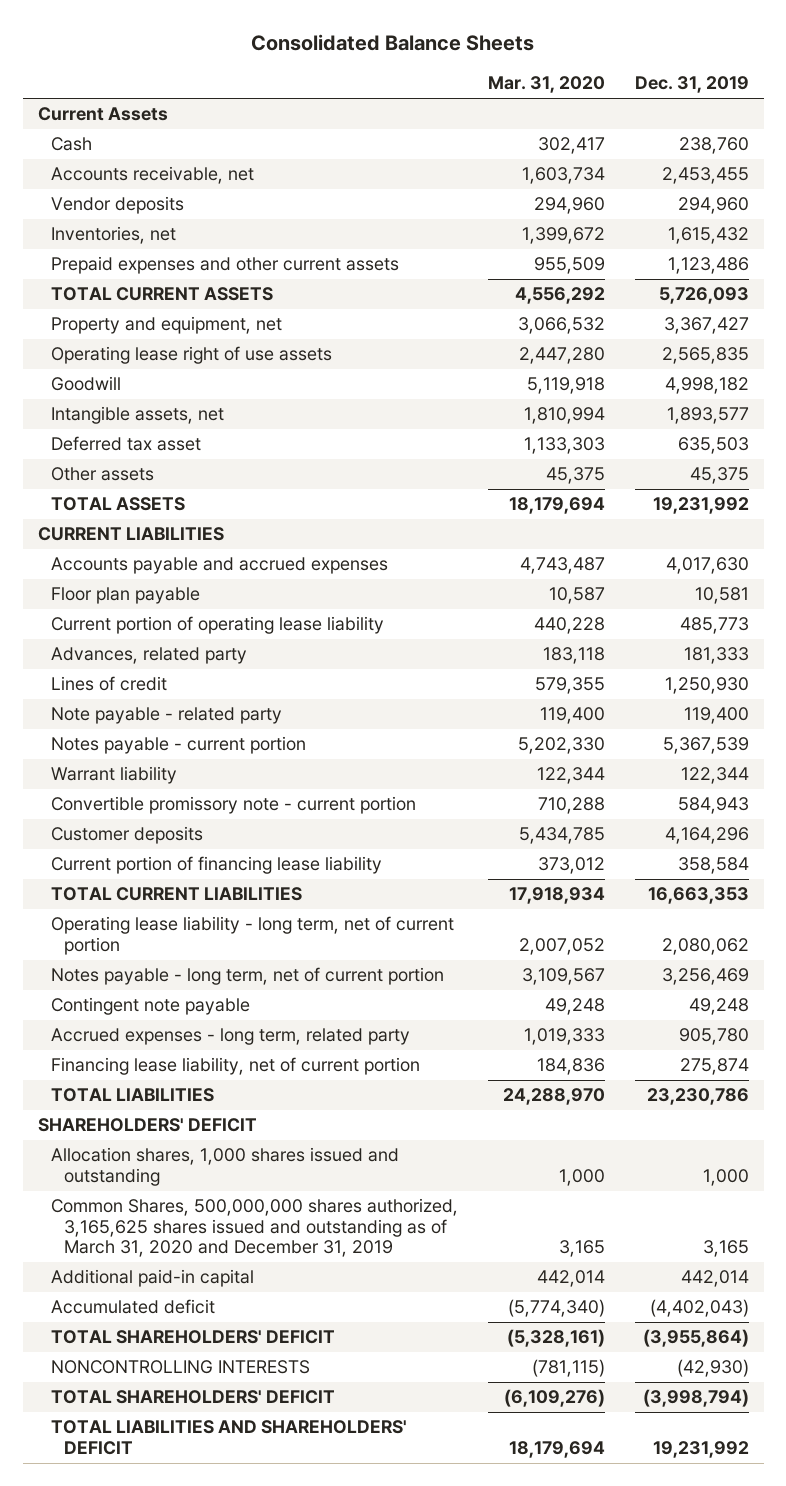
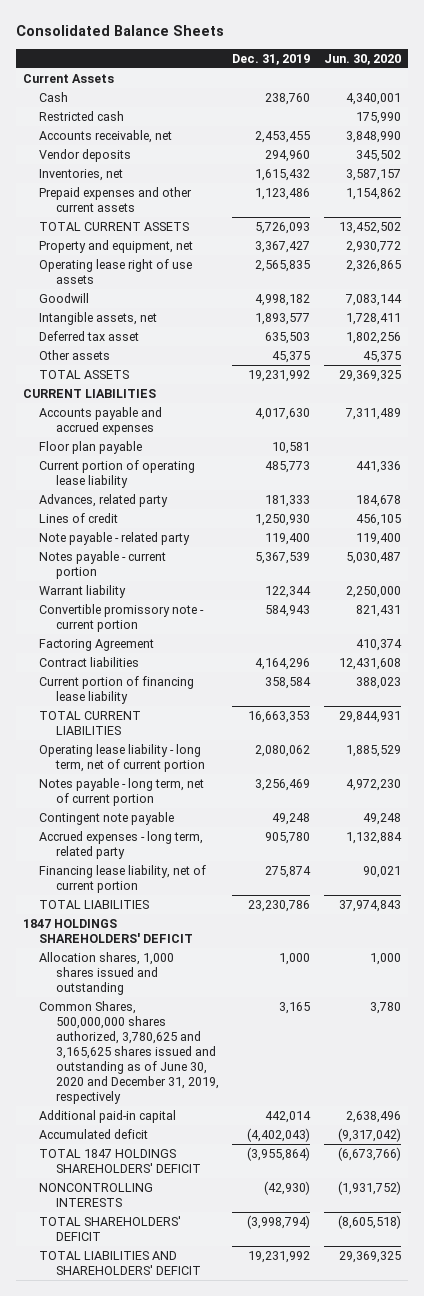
- | Mar. 31, 2020 | Dec. 31, 2019
+ | Dec. 31, 2019 | Jun. 30, 2020
+ Restricted cash | | 175,990
- Customer deposits | 5,434,785 | 4,164,296
+ Factoring Agreement | | 410,374
+ Contract liabilities | 4,164,296 | 12,431,608
- SHAREHOLDERS' DEFICIT
+ 1847 HOLDINGS SHAREHOLDERS' DEFICIT
- Common Shares, 500,000,000 shares authorized, 3,165,625 shares issued and outstanding as of March 31, 2020 and December 31, 2019 | 3,165 | 3,165
+ Common Shares, 500,000,000 shares authorized, 3,780,625 and 3,165,625 shares issued and outstanding as of June 30, 2020 and December 31, 2019, respectively | 3,165 | 3,780
- TOTAL SHAREHOLDERS' DEFICIT | (5,328,161) | (3,955,864)
+ TOTAL 1847 HOLDINGS SHAREHOLDERS' DEFICIT | (3,955,864) | (6,673,766)

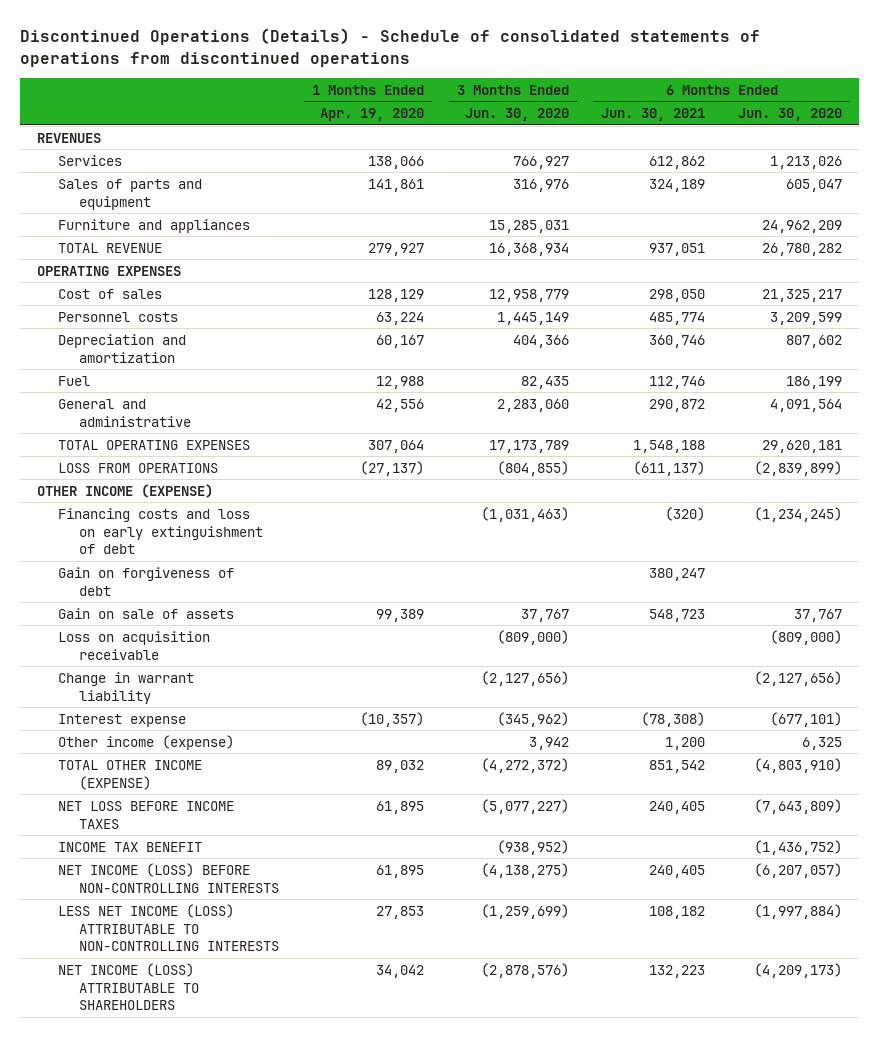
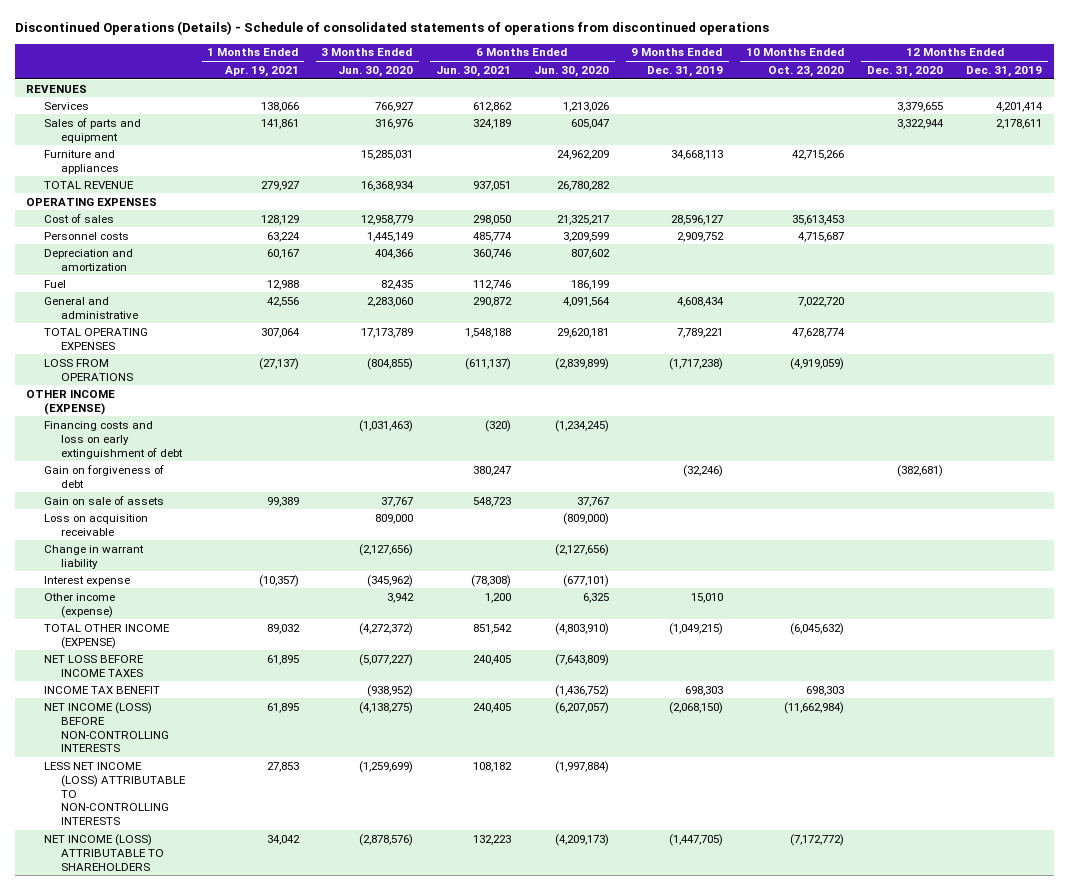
- | 1 Months Ended Apr. 19, 2020 | 3 Months Ended Jun. 30, 2020 | 6 Months Ended Jun. 30, 2021 | 6 Months Ended Jun. 30, 2020
+ | 1 Months Ended Apr. 19, 2021 | 3 Months Ended Jun. 30, 2020 | 6 Months Ended Jun. 30, 2021 | 6 Months Ended Jun. 30, 2020 | 9 Months Ended Dec. 31, 2019 | 10 Months Ended Oct. 23, 2020 | 12 Months Ended Dec. 31, 2020 | 12 Months Ended Dec. 31, 2019
- Loss on acquisition receivable | | (809,000) | | (809,000)
+ Loss on acquisition receivable | | 809,000 | | (809,000) | | | |

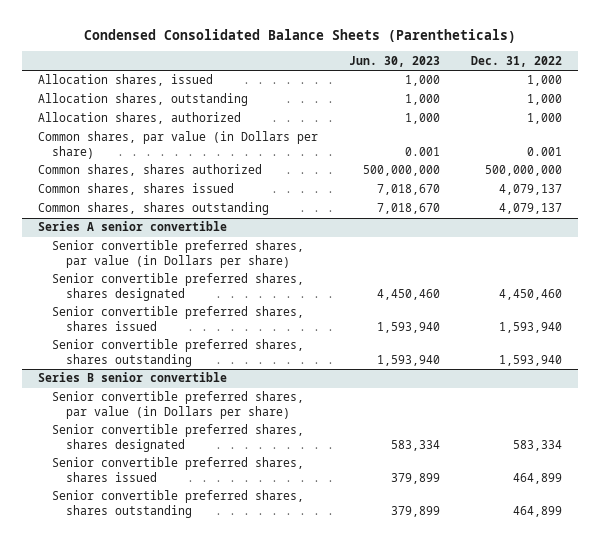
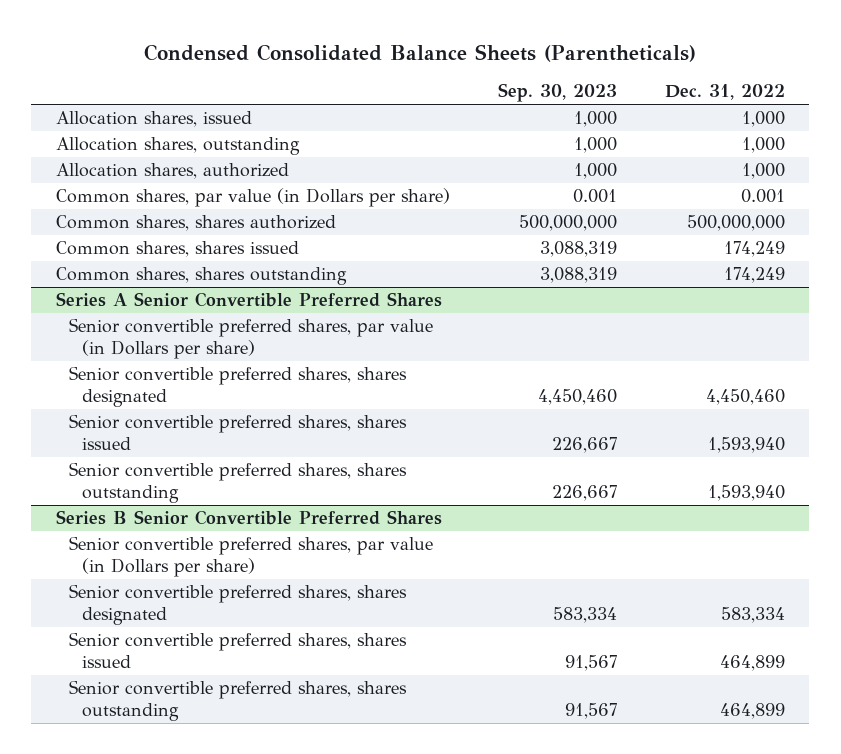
- | Jun. 30, 2023 | Dec. 31, 2022
+ | Sep. 30, 2023 | Dec. 31, 2022
- Common shares, shares issued | 7,018,670 | 4,079,137
- Common shares, shares outstanding | 7,018,670 | 4,079,137
- Series A senior convertible
+ Common shares, shares issued | 3,088,319 | 174,249
+ Common shares, shares outstanding | 3,088,319 | 174,249
+ Series A Senior Convertible Preferred Shares
- Series B senior convertible
+ Series B Senior Convertible Preferred Shares

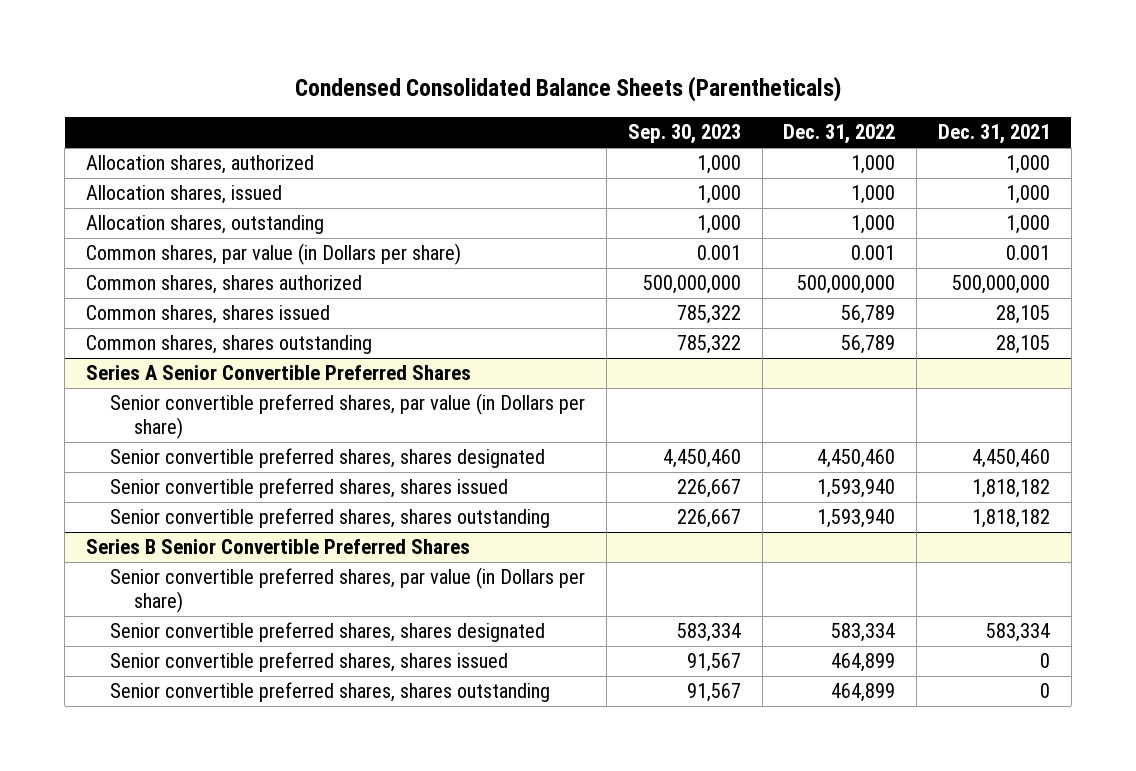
- | Sep. 30, 2023 | Dec. 31, 2022
+ | Sep. 30, 2023 | Dec. 31, 2022 | Dec. 31, 2021
moved up: Allocation shares, authorized | 1,000 | 1,000 | 1,000
- Common shares, shares issued | 3,088,319 | 174,249
- Common shares, shares outstanding | 3,088,319 | 174,249
+ Common shares, shares issued | 785,322 | 56,789 | 28,105
+ Common shares, shares outstanding | 785,322 | 56,789 | 28,105

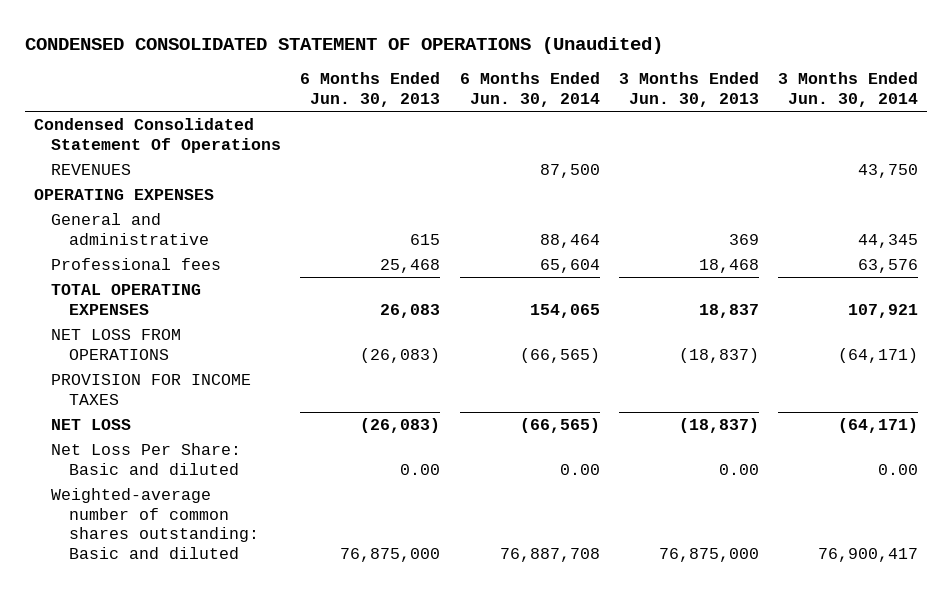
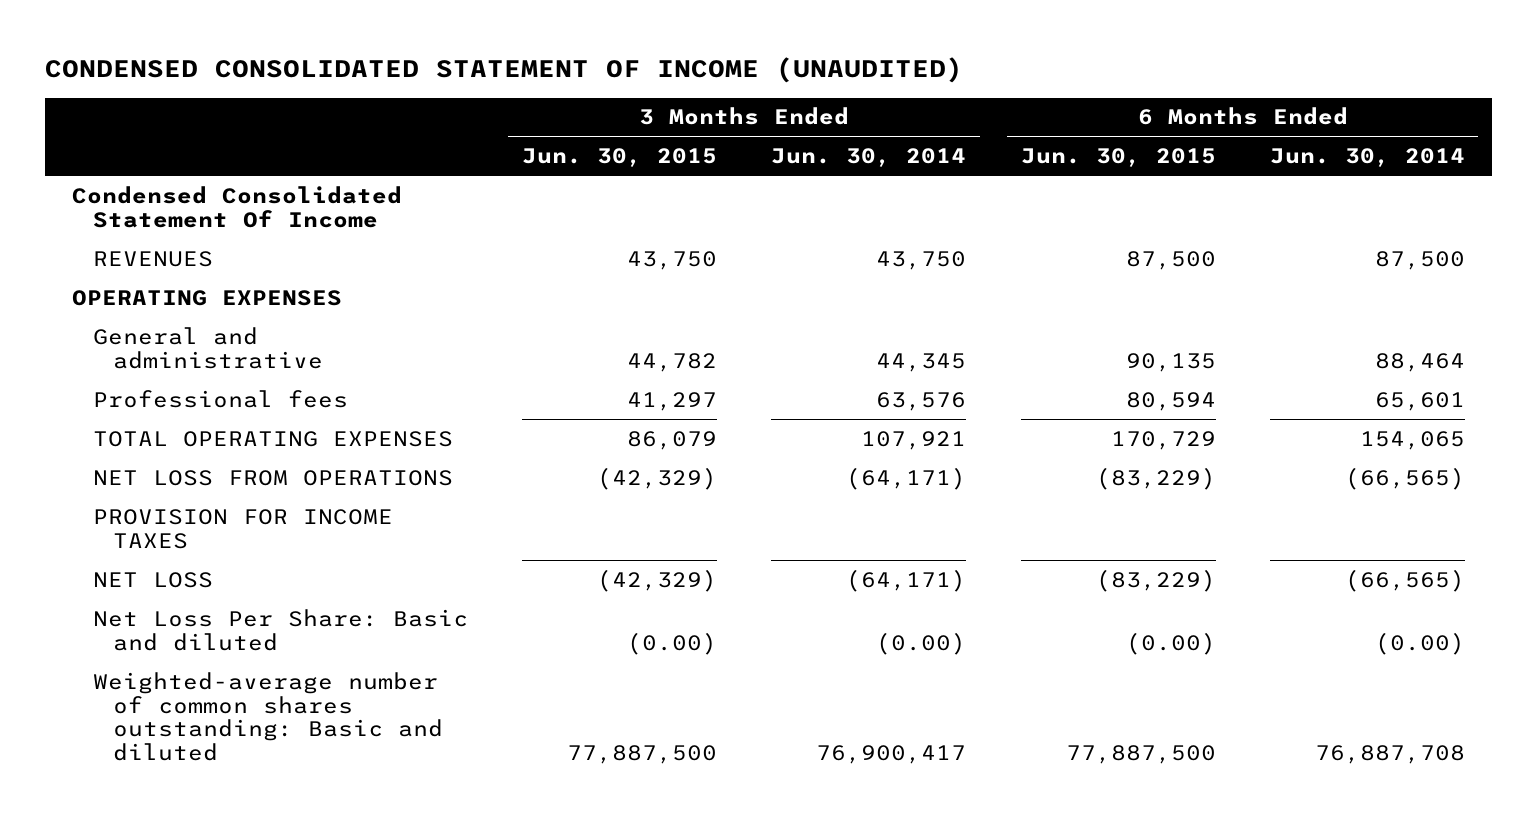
- CONDENSED CONSOLIDATED STATEMENT OF OPERATIONS (Unaudited)
+ CONDENSED CONSOLIDATED STATEMENT OF INCOME (UNAUDITED)
- | 6 Months Ended Jun. 30, 2013 | 6 Months Ended Jun. 30, 2014 | 3 Months Ended Jun. 30, 2013 | 3 Months Ended Jun. 30, 2014
+ | 3 Months Ended Jun. 30, 2015 | 3 Months Ended Jun. 30, 2014 | 6 Months Ended Jun. 30, 2015 | 6 Months Ended Jun. 30, 2014
- Condensed Consolidated Statement Of Operations
+ Condensed Consolidated Statement Of Income
- Professional fees | 25,468 | 65,604 | 18,468 | 63,576
+ Professional fees | 41,297 | 63,576 | 80,594 | 65,601
- Net Loss Per Share: Basic and diluted | 0.00 | 0.00 | 0.00 | 0.00
+ Net Loss Per Share: Basic and diluted | (0.00) | (0.00) | (0.00) | (0.00)

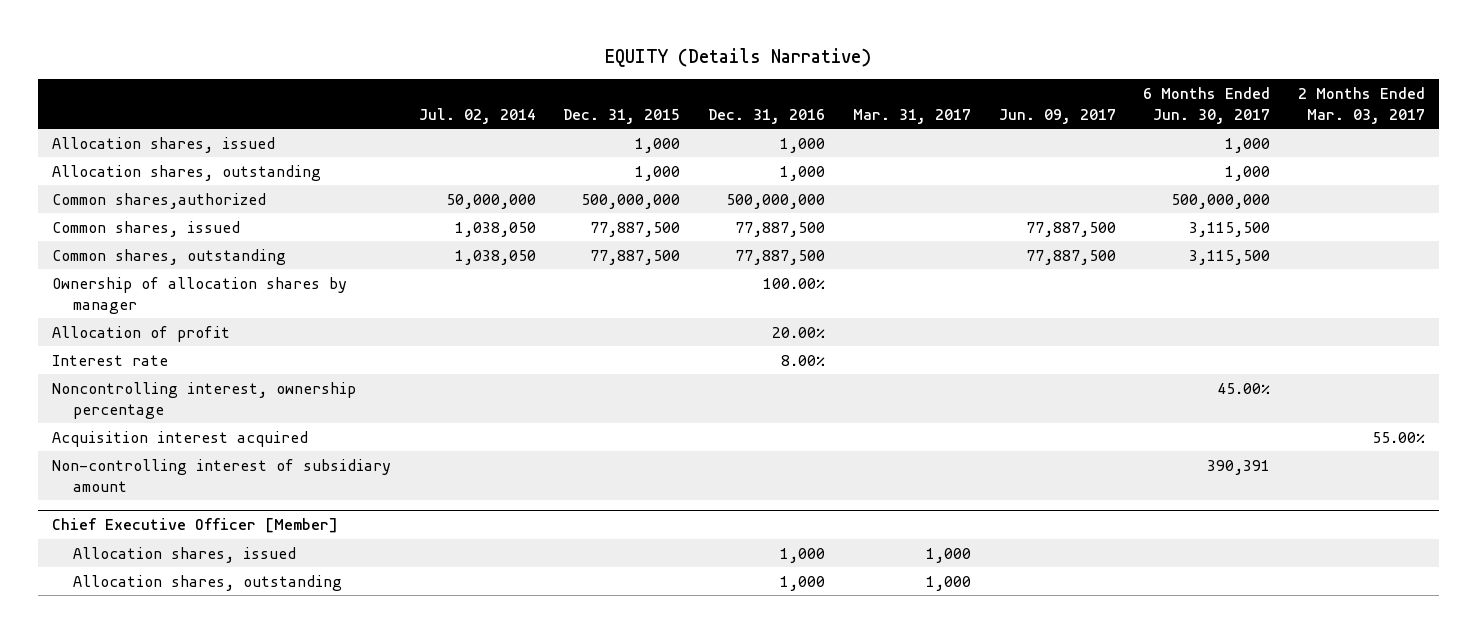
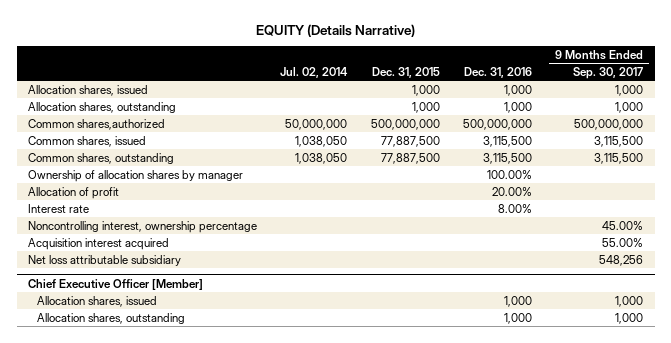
- | Jul. 02, 2014 | Dec. 31, 2015 | Dec. 31, 2016 | Mar. 31, 2017 | Jun. 09, 2017 | 6 Months Ended Jun. 30, 2017 | 2 Months Ended Mar. 03, 2017
+ | Jul. 02, 2014 | Dec. 31, 2015 | Dec. 31, 2016 | 9 Months Ended Sep. 30, 2017
- Common shares, issued | 1,038,050 | 77,887,500 | 77,887,500 | | 77,887,500 | 3,115,500 |
- Common shares, outstanding | 1,038,050 | 77,887,500 | 77,887,500 | | 77,887,500 | 3,115,500 |
+ Common shares, issued | 1,038,050 | 77,887,500 | 3,115,500 | 3,115,500
+ Common shares, outstanding | 1,038,050 | 77,887,500 | 3,115,500 | 3,115,500
- Non-controlling interest of subsidiary amount | | | | | | 390,391 |
+ Net loss attributable subsidiary | | | | 548,256

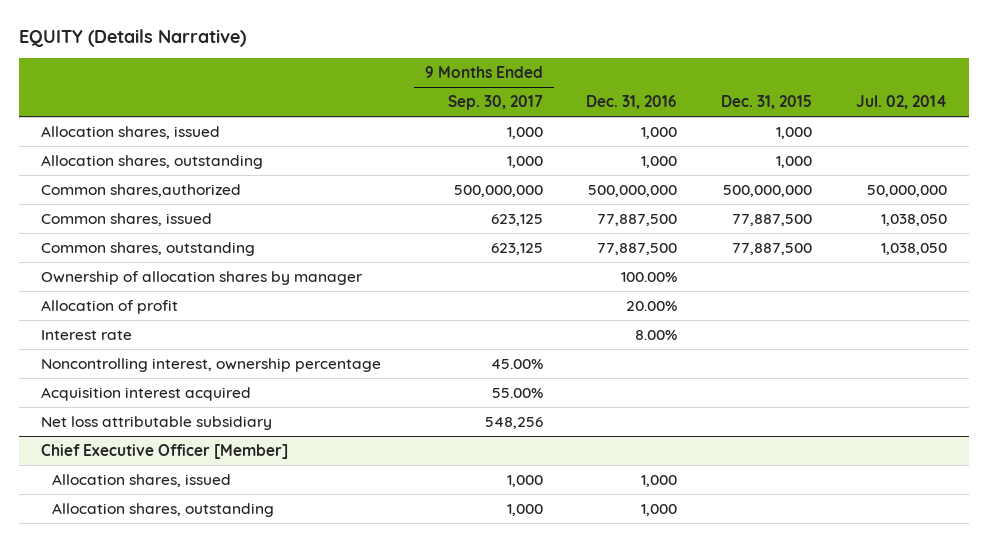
- | Jul. 02, 2014 | Dec. 31, 2015 | Dec. 31, 2016 | 9 Months Ended Sep. 30, 2017
+ | 9 Months Ended Sep. 30, 2017 | Dec. 31, 2016 | Dec. 31, 2015 | Jul. 02, 2014
- Common shares, issued | 1,038,050 | 77,887,500 | 3,115,500 | 3,115,500
- Common shares, outstanding | 1,038,050 | 77,887,500 | 3,115,500 | 3,115,500
+ Common shares, issued | 623,125 | 77,887,500 | 77,887,500 | 1,038,050
+ Common shares, outstanding | 623,125 | 77,887,500 | 77,887,500 | 1,038,050

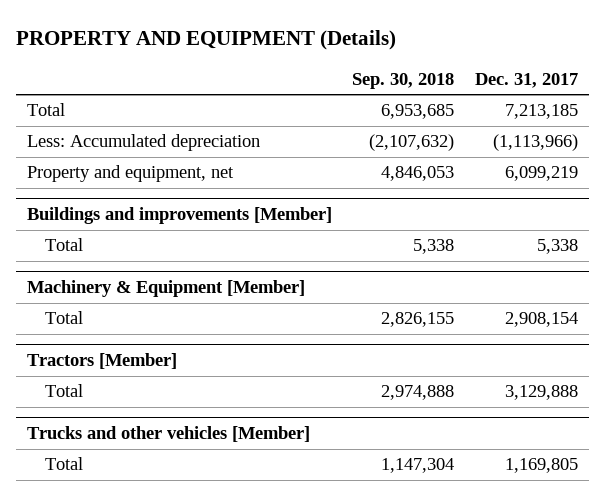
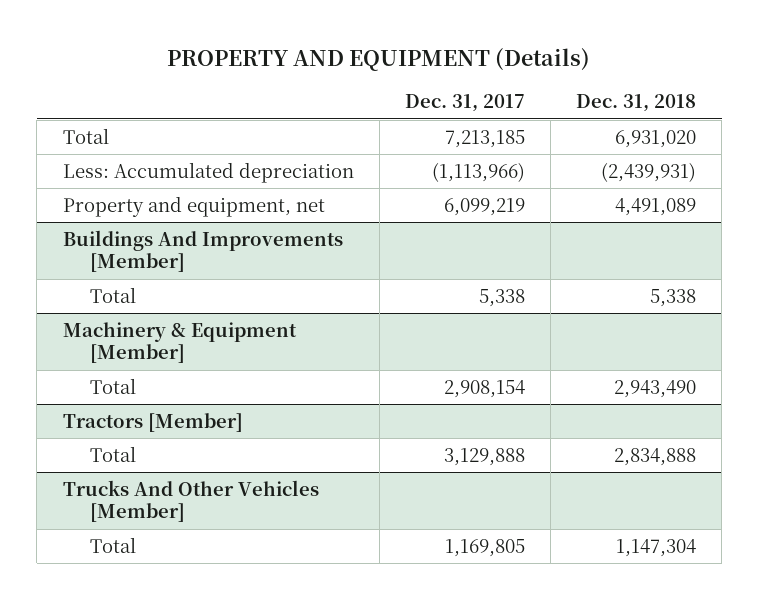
- | Sep. 30, 2018 | Dec. 31, 2017
+ | Dec. 31, 2017 | Dec. 31, 2018
- Buildings and improvements [Member]
+ Buildings And Improvements [Member]
- Trucks and other vehicles [Member]
+ Trucks And Other Vehicles [Member]

